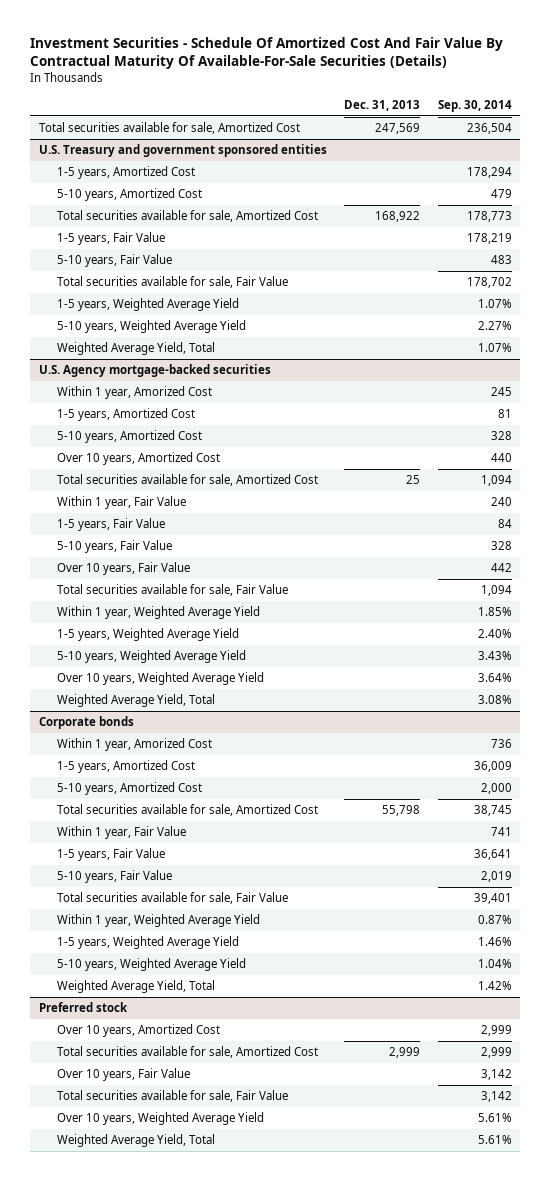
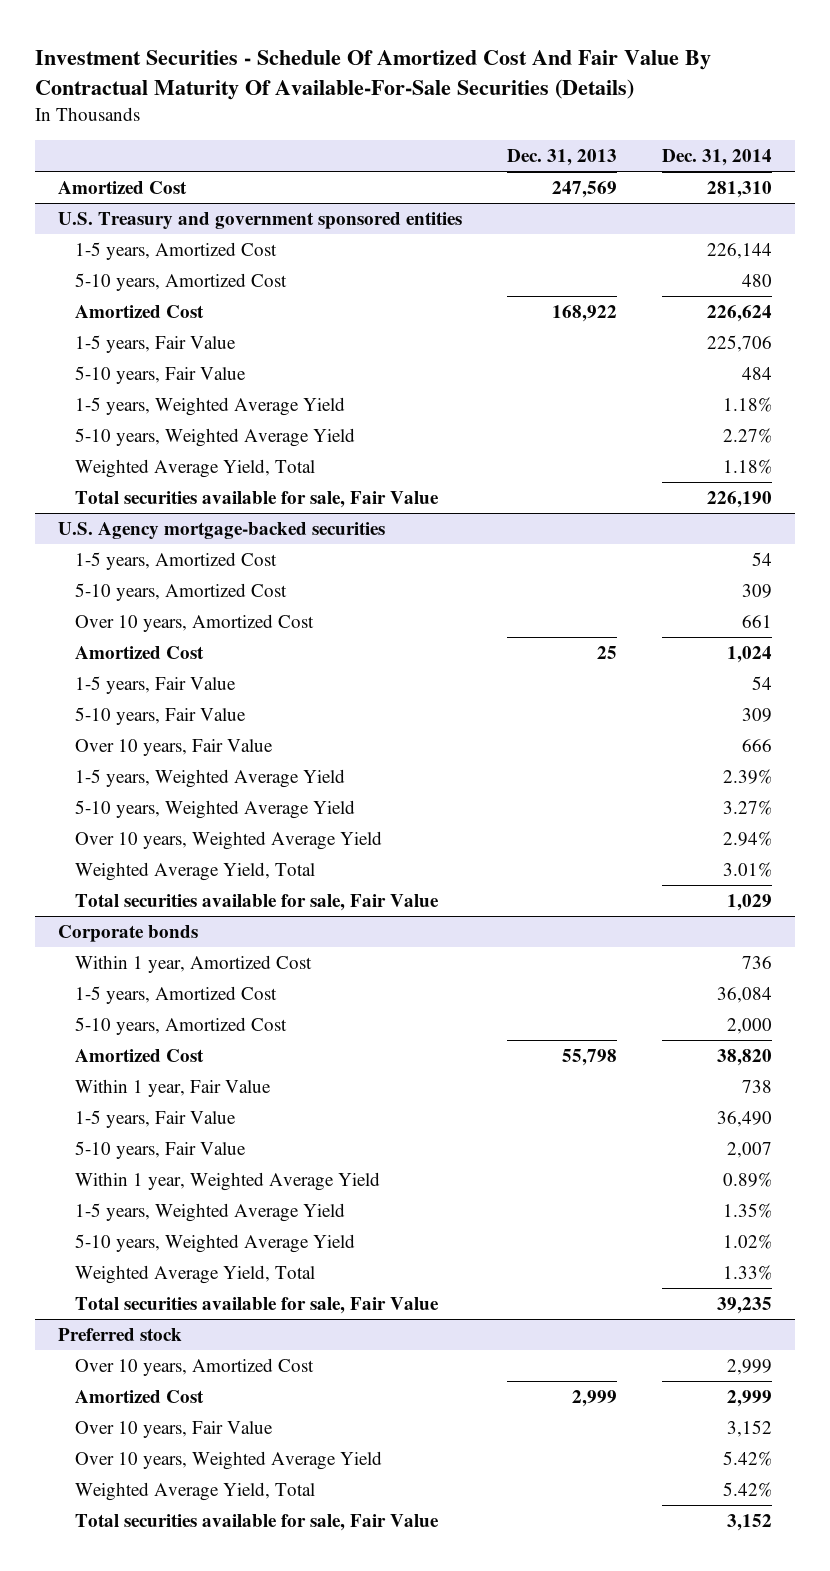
- | Dec. 31, 2013 | Sep. 30, 2014
+ | Dec. 31, 2013 | Dec. 31, 2014
- Total securities available for sale, Amortized Cost | 247,569 | 236,504
+ Amortized Cost | 247,569 | 281,310
@ U.S. Treasury and government sponsored entities
- Total securities available for sale, Amortized Cost | 168,922 | 178,773
+ Amortized Cost | 168,922 | 226,624
moved down: Total securities available for sale, Fair Value | | 226,190
@ U.S. Agency mortgage-backed securities
- Within 1 year, Amorized Cost | | 245
- Total securities available for sale, Amortized Cost | 25 | 1,094
- Within 1 year, Fair Value | | 240
+ Amortized Cost | 25 | 1,024
- Within 1 year, Weighted Average Yield | | 1.85%
moved down: Total securities available for sale, Fair Value | | 1,029
@ Corporate bonds
- Within 1 year, Amorized Cost | | 736
+ Within 1 year, Amortized Cost | | 736
- Total securities available for sale, Amortized Cost | 55,798 | 38,745
+ Amortized Cost | 55,798 | 38,820
moved down: Total securities available for sale, Fair Value | | 39,235
@ Preferred stock
- Total securities available for sale, Amortized Cost | 2,999 | 2,999
+ Amortized Cost | 2,999 | 2,999
moved down: Total securities available for sale, Fair Value | | 3,152

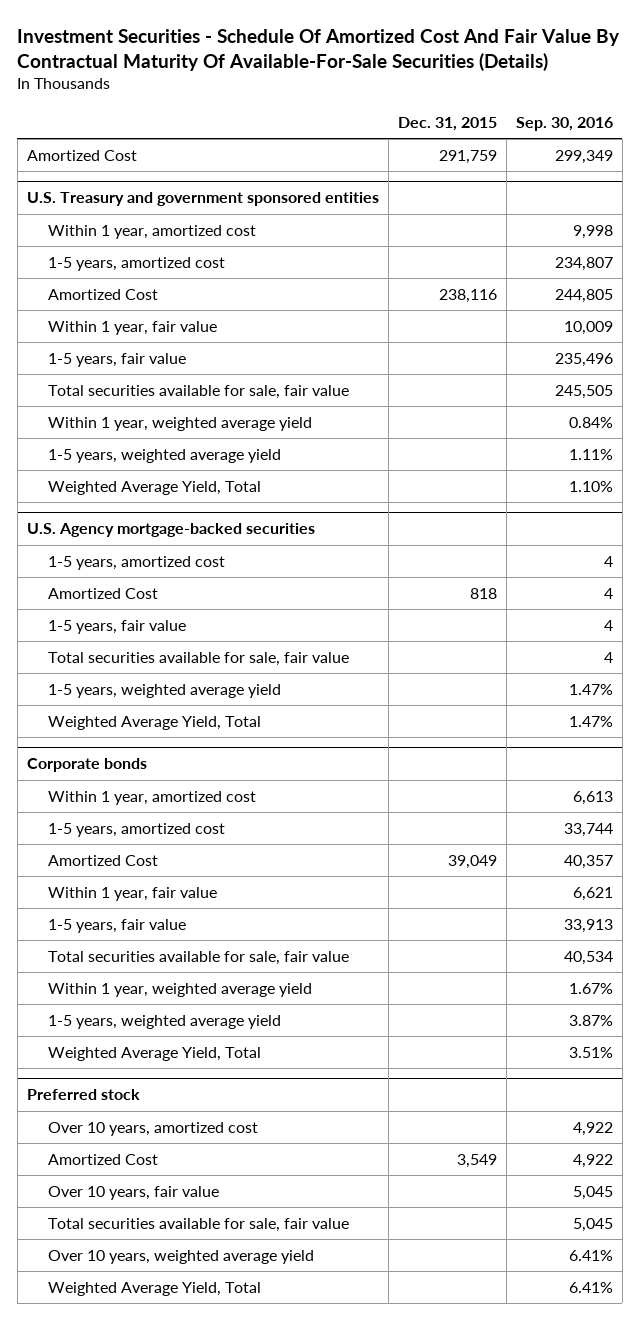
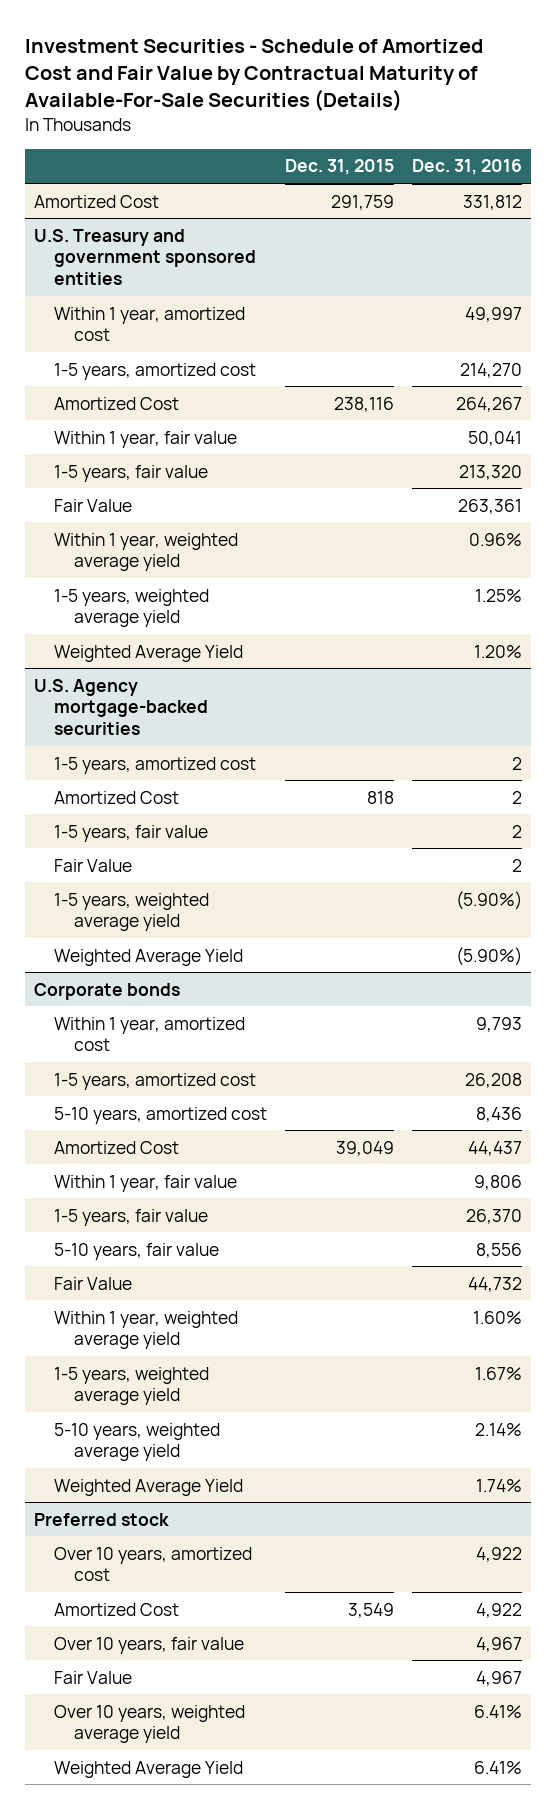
- Investment Securities - Schedule Of Amortized Cost And Fair Value By Contractual Maturity Of Available-For-Sale Securities (Details)
+ Investment Securities - Schedule of Amortized Cost and Fair Value by Contractual Maturity of Available-For-Sale Securities (Details)
- | Dec. 31, 2015 | Sep. 30, 2016
+ | Dec. 31, 2015 | Dec. 31, 2016
@ U.S. Treasury and government sponsored entities
- Total securities available for sale, fair value | | 245,505
+ Fair Value | | 263,361
- Weighted Average Yield, Total | | 1.10%
+ Weighted Average Yield | | 1.20%
@ U.S. Agency mortgage-backed securities
- Total securities available for sale, fair value | | 4
+ Fair Value | | 2
- Weighted Average Yield, Total | | 1.47%
+ Weighted Average Yield | | (5.90%)
@ Corporate bonds
+ 5-10 years, amortized cost | | 8,436
- Total securities available for sale, fair value | | 40,534
+ 5-10 years, fair value | | 8,556
+ Fair Value | | 44,732
- Weighted Average Yield, Total | | 3.51%
+ 5-10 years, weighted average yield | | 2.14%
+ Weighted Average Yield | | 1.74%
@ Preferred stock
- Total securities available for sale, fair value | | 5,045
+ Fair Value | | 4,967
- Weighted Average Yield, Total | | 6.41%
+ Weighted Average Yield | | 6.41%

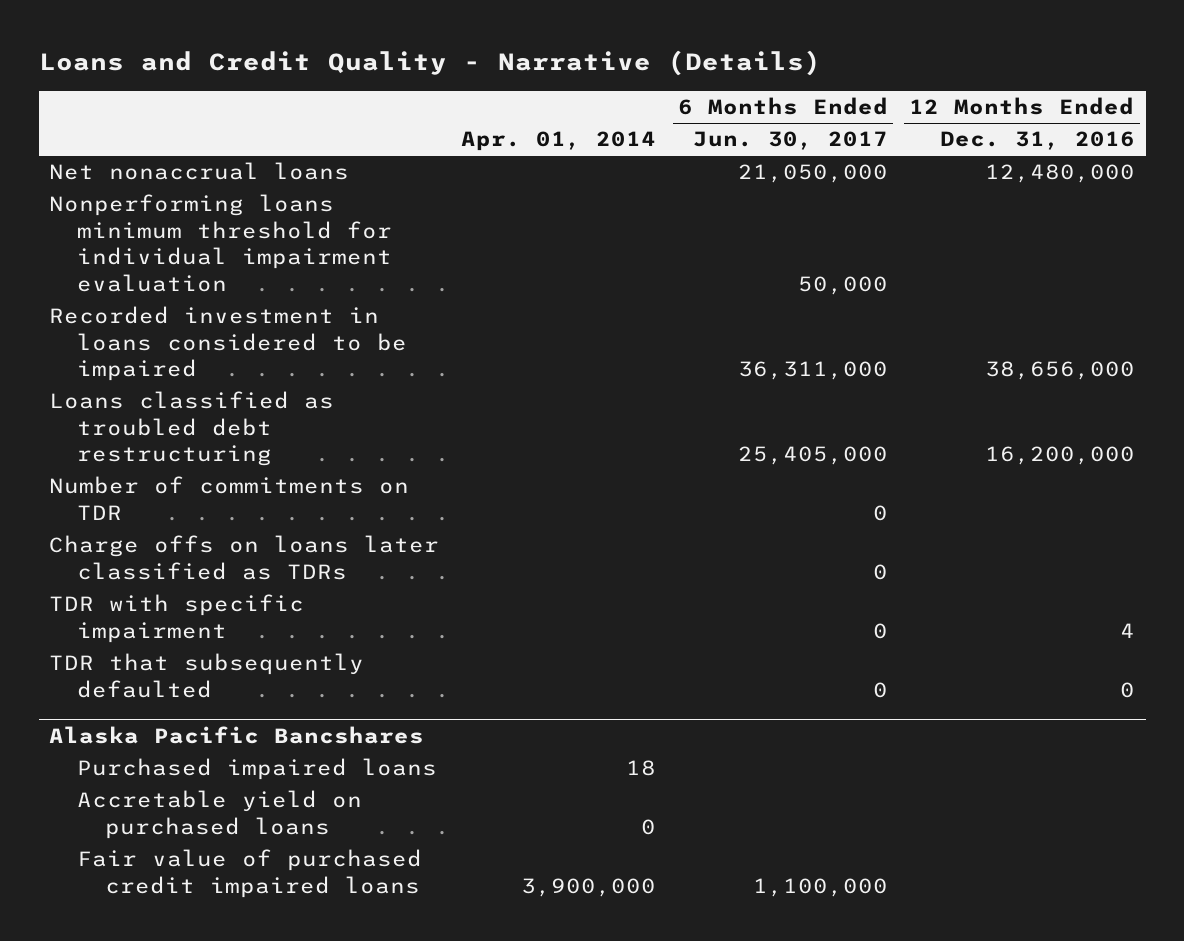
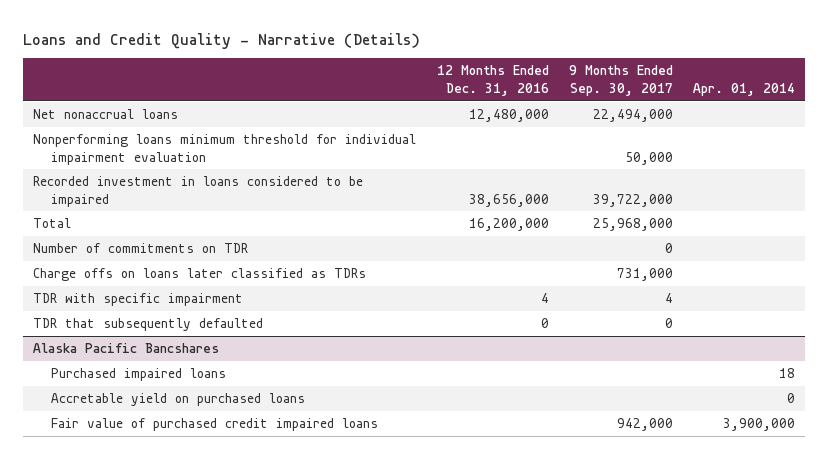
- | Apr. 01, 2014 | 6 Months Ended Jun. 30, 2017 | 12 Months Ended Dec. 31, 2016
+ | 12 Months Ended Dec. 31, 2016 | 9 Months Ended Sep. 30, 2017 | Apr. 01, 2014
- Loans classified as troubled debt restructuring | | 25,405,000 | 16,200,000
+ Total | 16,200,000 | 25,968,000 |

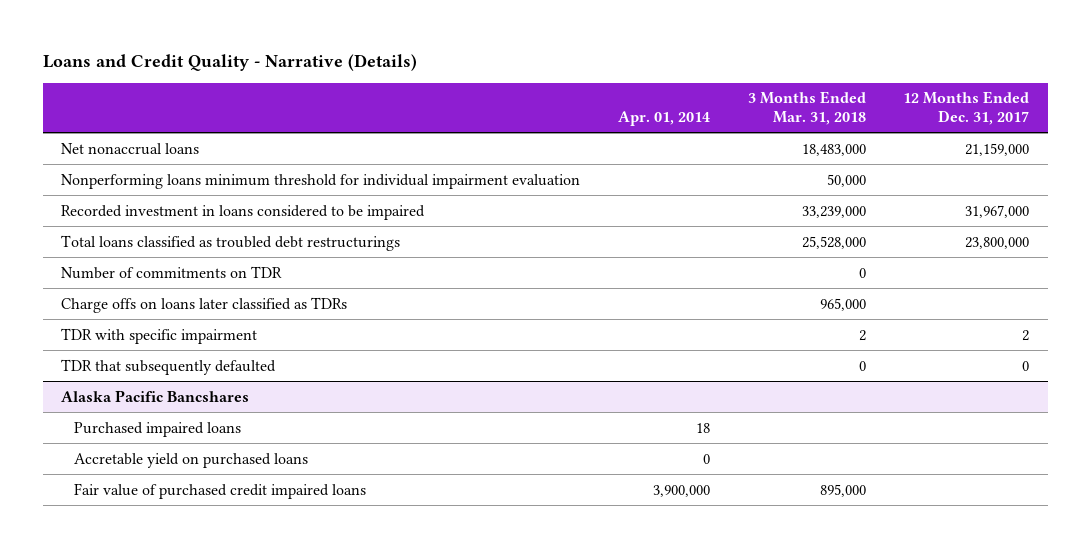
- | 12 Months Ended Dec. 31, 2016 | 9 Months Ended Sep. 30, 2017 | Apr. 01, 2014
+ | Apr. 01, 2014 | 3 Months Ended Mar. 31, 2018 | 12 Months Ended Dec. 31, 2017
- Total | 16,200,000 | 25,968,000 |
+ Total loans classified as troubled debt restructurings | | 25,528,000 | 23,800,000

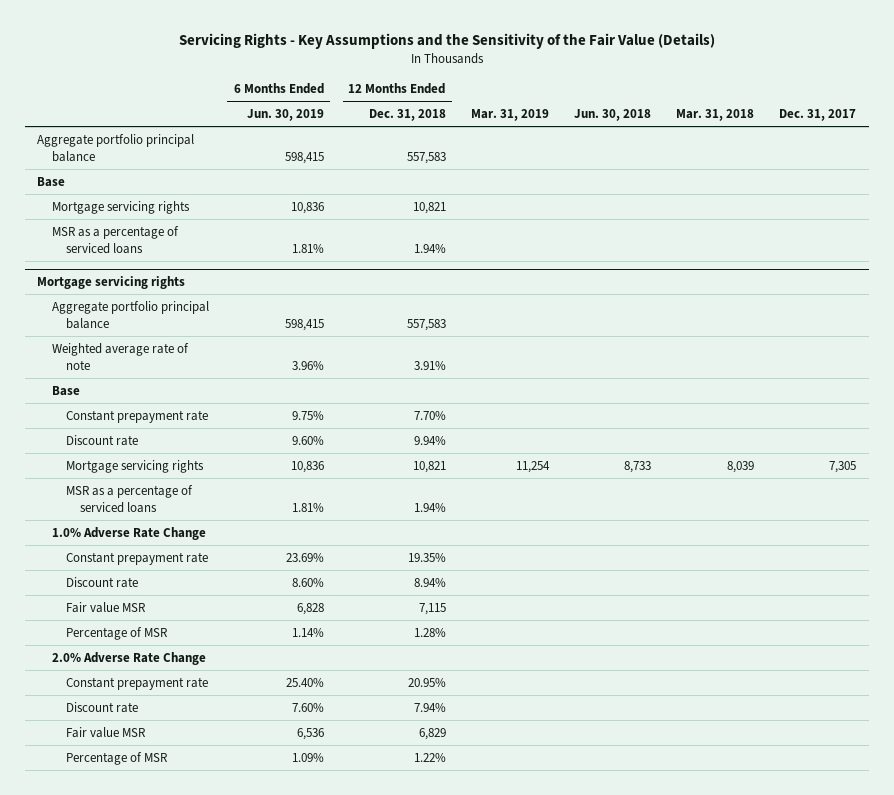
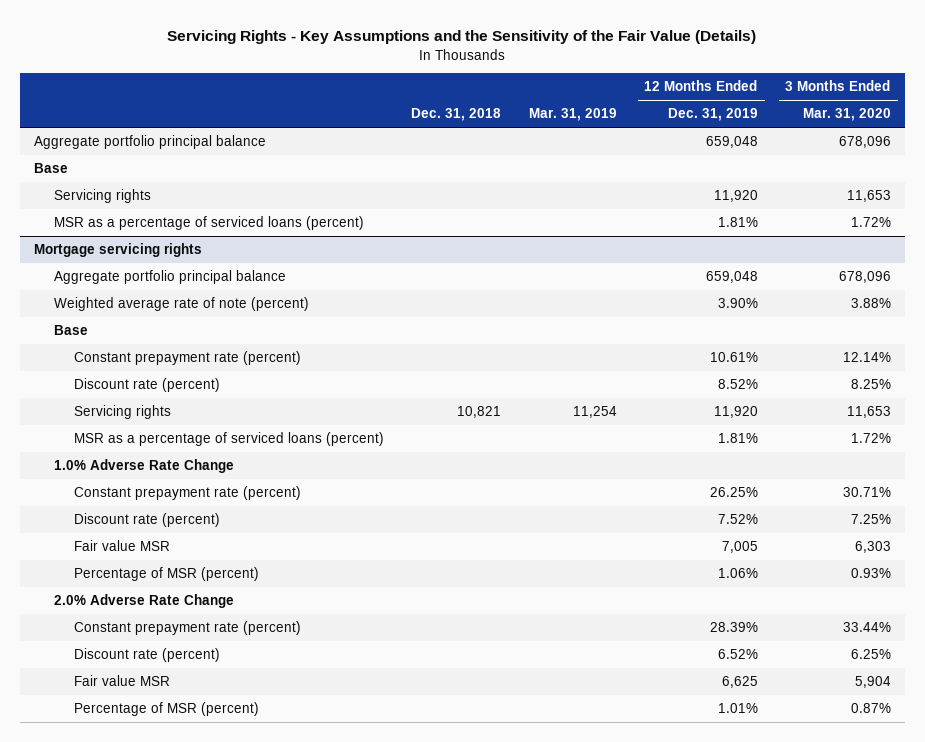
- | 6 Months Ended Jun. 30, 2019 | 12 Months Ended Dec. 31, 2018 | Mar. 31, 2019 | Jun. 30, 2018 | Mar. 31, 2018 | Dec. 31, 2017
+ | Dec. 31, 2018 | Mar. 31, 2019 | 12 Months Ended Dec. 31, 2019 | 3 Months Ended Mar. 31, 2020
- Mortgage servicing rights | 10,836 | 10,821 | | | |
- MSR as a percentage of serviced loans | 1.81% | 1.94% | | | |
+ Servicing rights | | | 11,920 | 11,653
+ MSR as a percentage of serviced loans (percent) | | | 1.81% | 1.72%
@ Mortgage servicing rights
- Weighted average rate of note | 3.96% | 3.91% | | | |
+ Weighted average rate of note (percent) | | | 3.90% | 3.88%
- Constant prepayment rate | 9.75% | 7.70% | | | |
- Discount rate | 9.60% | 9.94% | | | |
- Mortgage servicing rights | 10,836 | 10,821 | 11,254 | 8,733 | 8,039 | 7,305
- MSR as a percentage of serviced loans | 1.81% | 1.94% | | | |
+ Constant prepayment rate (percent) | | | 10.61% | 12.14%
+ Discount rate (percent) | | | 8.52% | 8.25%
+ Servicing rights | 10,821 | 11,254 | 11,920 | 11,653
+ MSR as a percentage of serviced loans (percent) | | | 1.81% | 1.72%
- Constant prepayment rate | 23.69% | 19.35% | | | |
- Discount rate | 8.60% | 8.94% | | | |
+ Constant prepayment rate (percent) | | | 26.25% | 30.71%
+ Discount rate (percent) | | | 7.52% | 7.25%
- Percentage of MSR | 1.14% | 1.28% | | | |
+ Percentage of MSR (percent) | | | 1.06% | 0.93%
- Constant prepayment rate | 25.40% | 20.95% | | | |
- Discount rate | 7.60% | 7.94% | | | |
+ Constant prepayment rate (percent) | | | 28.39% | 33.44%
+ Discount rate (percent) | | | 6.52% | 6.25%
- Percentage of MSR | 1.09% | 1.22% | | | |
+ Percentage of MSR (percent) | | | 1.01% | 0.87%

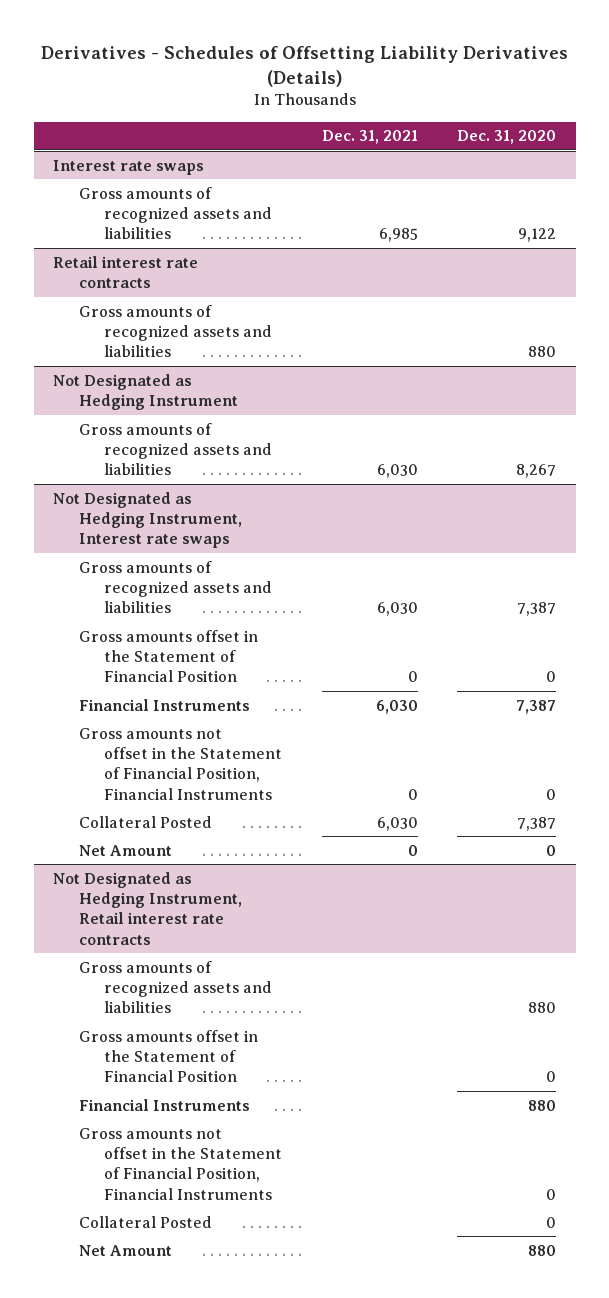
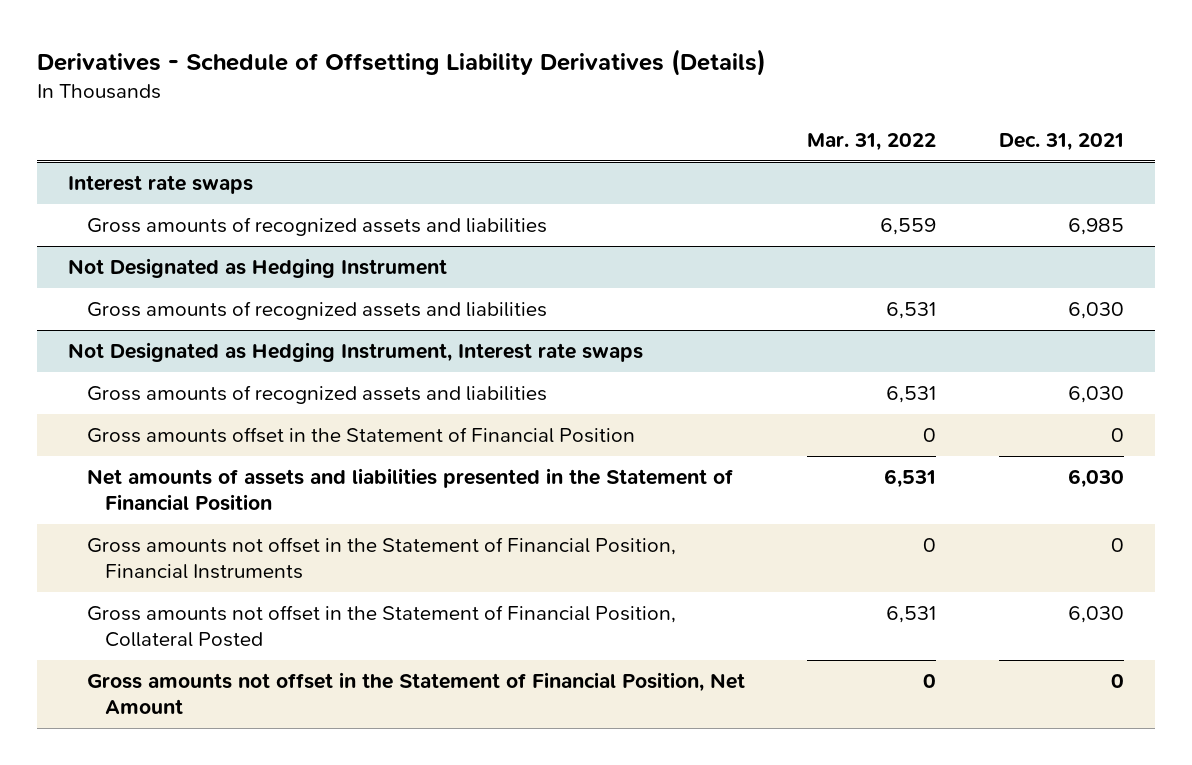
- Derivatives - Schedules of Offsetting Liability Derivatives (Details)
+ Derivatives - Schedule of Offsetting Liability Derivatives (Details)
- | Dec. 31, 2021 | Dec. 31, 2020
+ | Mar. 31, 2022 | Dec. 31, 2021
- Retail interest rate contracts
- Gross amounts of recognized assets and liabilities | | 880
@ Not Designated as Hedging Instrument, Interest rate swaps
- Financial Instruments | 6,030 | 7,387
+ Net amounts of assets and liabilities presented in the Statement of Financial Position | 6,531 | 6,030
- Collateral Posted | 6,030 | 7,387
- Net Amount | 0 | 0
- Not Designated as Hedging Instrument, Retail interest rate contracts
- Gross amounts of recognized assets and liabilities | | 880
- Gross amounts offset in the Statement of Financial Position | | 0
- Financial Instruments | | 880
- Gross amounts not offset in the Statement of Financial Position, Financial Instruments | | 0
- Collateral Posted | | 0
- Net Amount | | 880
@ Not Designated as Hedging Instrument, Interest rate swaps
+ Gross amounts not offset in the Statement of Financial Position, Collateral Posted | 6,531 | 6,030
+ Gross amounts not offset in the Statement of Financial Position, Net Amount | 0 | 0

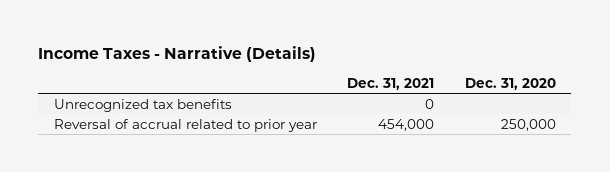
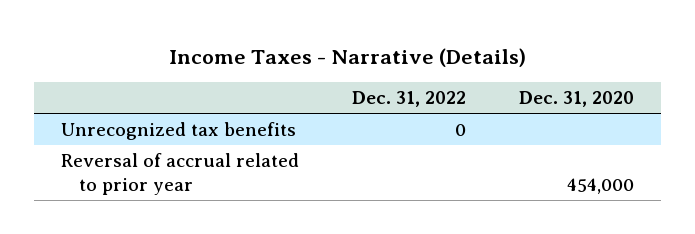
- | Dec. 31, 2021 | Dec. 31, 2020
+ | Dec. 31, 2022 | Dec. 31, 2020
- Reversal of accrual related to prior year | 454,000 | 250,000
+ Reversal of accrual related to prior year | | 454,000

